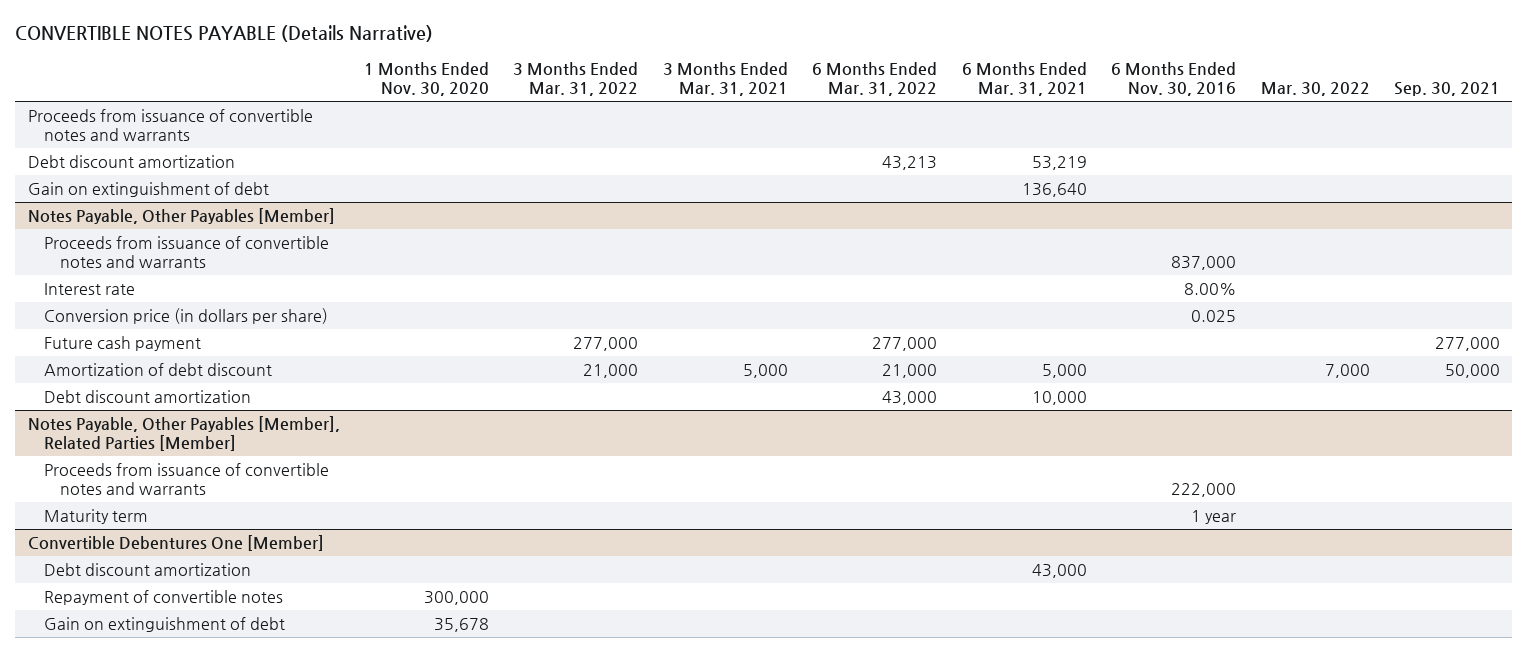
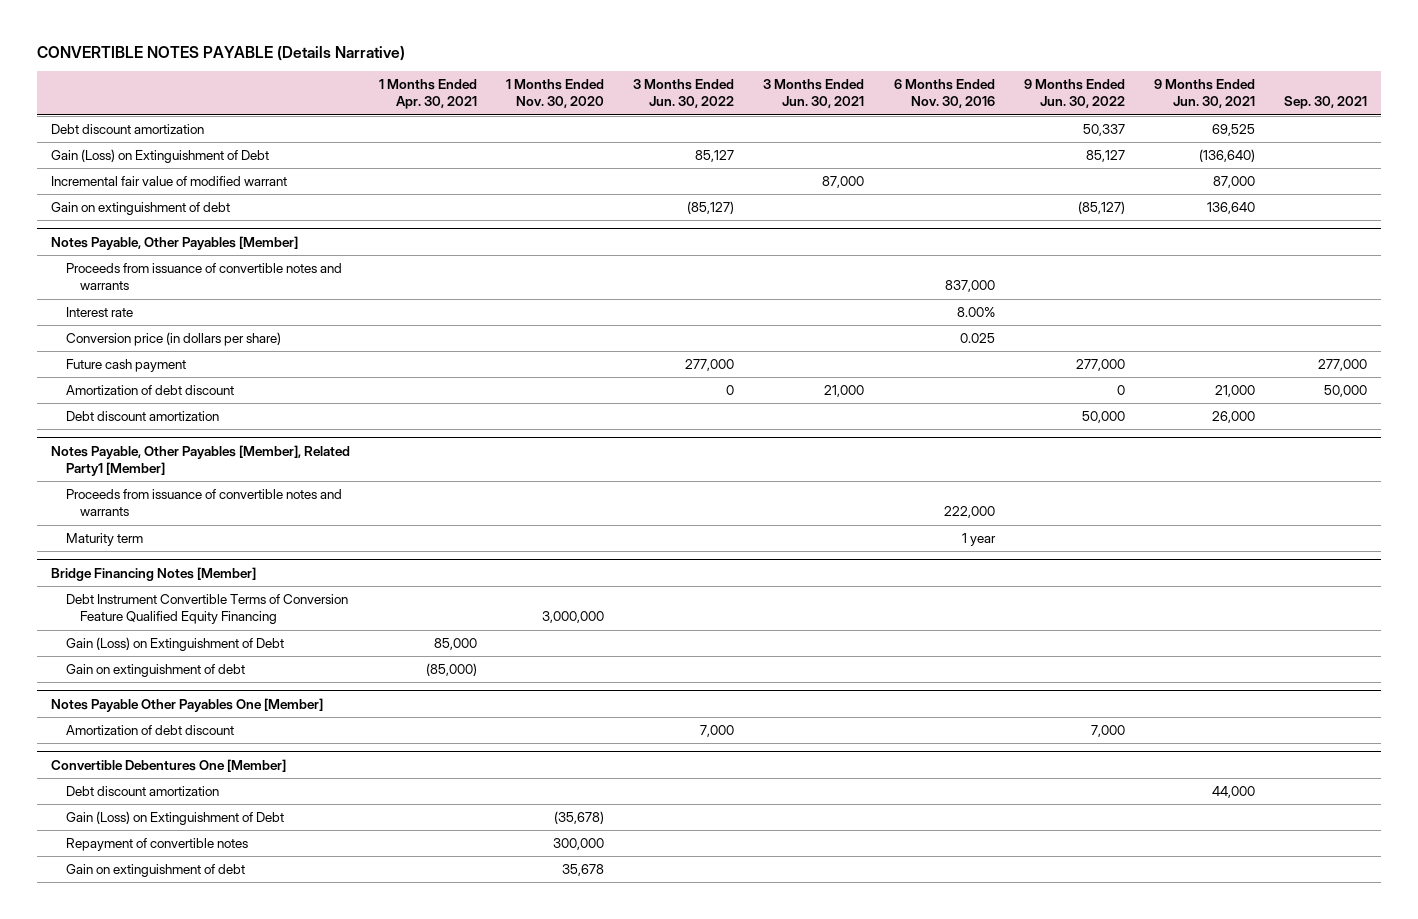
- | 1 Months Ended Nov. 30, 2020 | 3 Months Ended Mar. 31, 2022 | 3 Months Ended Mar. 31, 2021 | 6 Months Ended Mar. 31, 2022 | 6 Months Ended Mar. 31, 2021 | 6 Months Ended Nov. 30, 2016 | Mar. 30, 2022 | Sep. 30, 2021
+ | 1 Months Ended Apr. 30, 2021 | 1 Months Ended Nov. 30, 2020 | 3 Months Ended Jun. 30, 2022 | 3 Months Ended Jun. 30, 2021 | 6 Months Ended Nov. 30, 2016 | 9 Months Ended Jun. 30, 2022 | 9 Months Ended Jun. 30, 2021 | Sep. 30, 2021
- Proceeds from issuance of convertible notes and warrants
+ Gain (Loss) on Extinguishment of Debt | | | 85,127 | | | 85,127 | (136,640) |
+ Incremental fair value of modified warrant | | | | 87,000 | | | 87,000 |
- Notes Payable, Other Payables [Member], Related Parties [Member]
+ Notes Payable, Other Payables [Member], Related Party1 [Member]
+ Bridge Financing Notes [Member]
+ Debt Instrument Convertible Terms of Conversion Feature Qualified Equity Financing | | 3,000,000 | | | | | |
+ Gain (Loss) on Extinguishment of Debt | 85,000 | | | | | | |
+ Gain on extinguishment of debt | (85,000) | | | | | | |
+ Notes Payable Other Payables One [Member]
+ Amortization of debt discount | | | 7,000 | | | 7,000 | |
@ Convertible Debentures One [Member]
+ Gain (Loss) on Extinguishment of Debt | | (35,678) | | | | | |

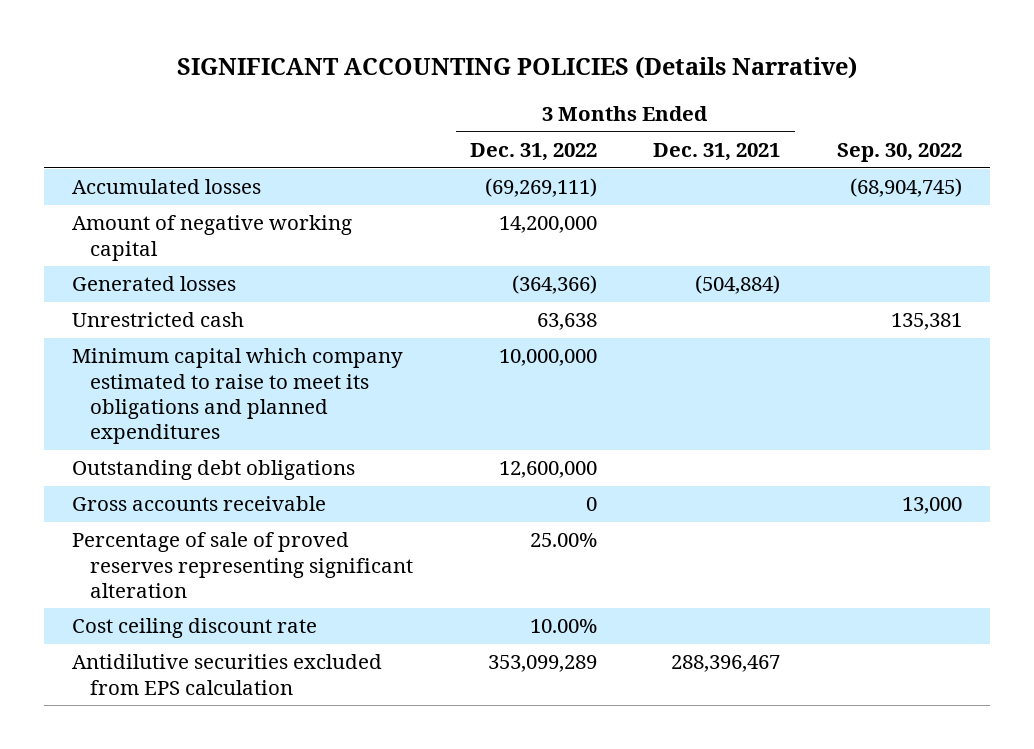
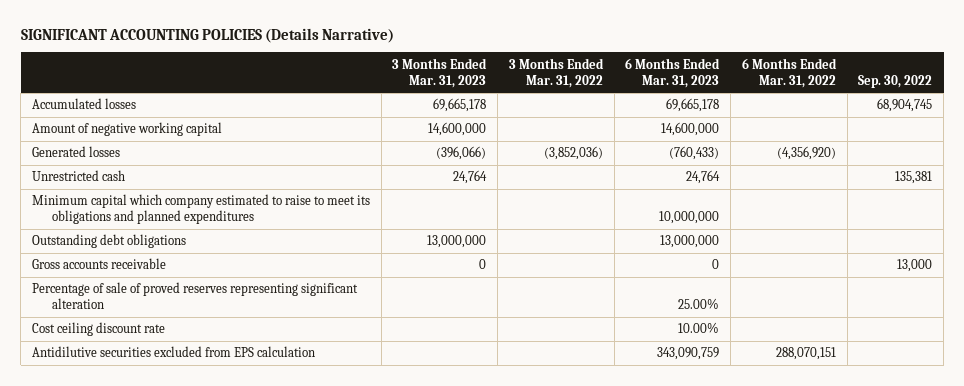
- | 3 Months Ended Dec. 31, 2022 | 3 Months Ended Dec. 31, 2021 | Sep. 30, 2022
+ | 3 Months Ended Mar. 31, 2023 | 3 Months Ended Mar. 31, 2022 | 6 Months Ended Mar. 31, 2023 | 6 Months Ended Mar. 31, 2022 | Sep. 30, 2022
- Accumulated losses | (69,269,111) | | (68,904,745)
+ Accumulated losses | 69,665,178 | | 69,665,178 | | 68,904,745

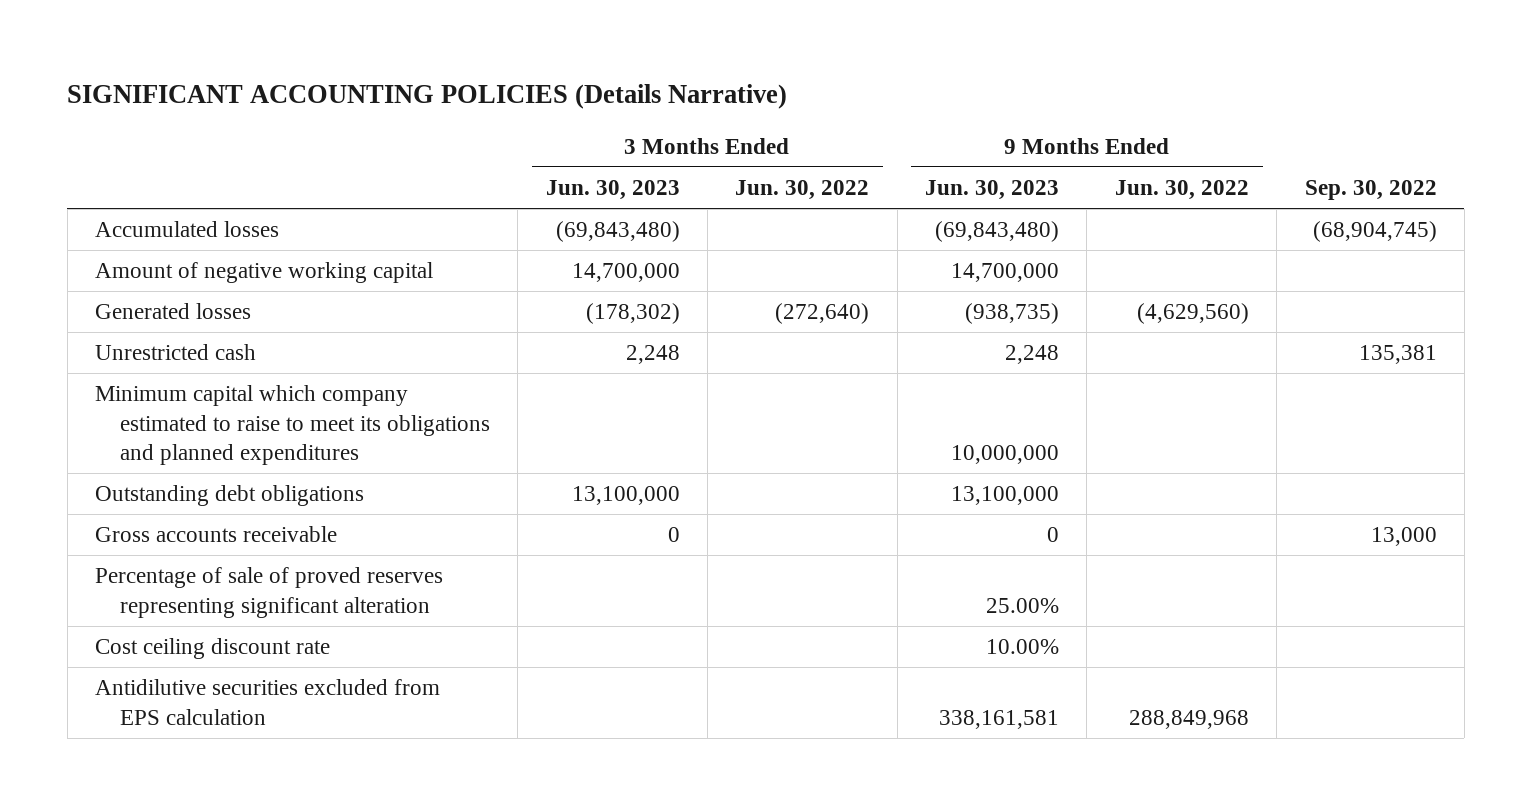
- | 3 Months Ended Mar. 31, 2023 | 3 Months Ended Mar. 31, 2022 | 6 Months Ended Mar. 31, 2023 | 6 Months Ended Mar. 31, 2022 | Sep. 30, 2022
+ | 3 Months Ended Jun. 30, 2023 | 3 Months Ended Jun. 30, 2022 | 9 Months Ended Jun. 30, 2023 | 9 Months Ended Jun. 30, 2022 | Sep. 30, 2022
- Accumulated losses | 69,665,178 | | 69,665,178 | | 68,904,745
+ Accumulated losses | (69,843,480) | | (69,843,480) | | (68,904,745)

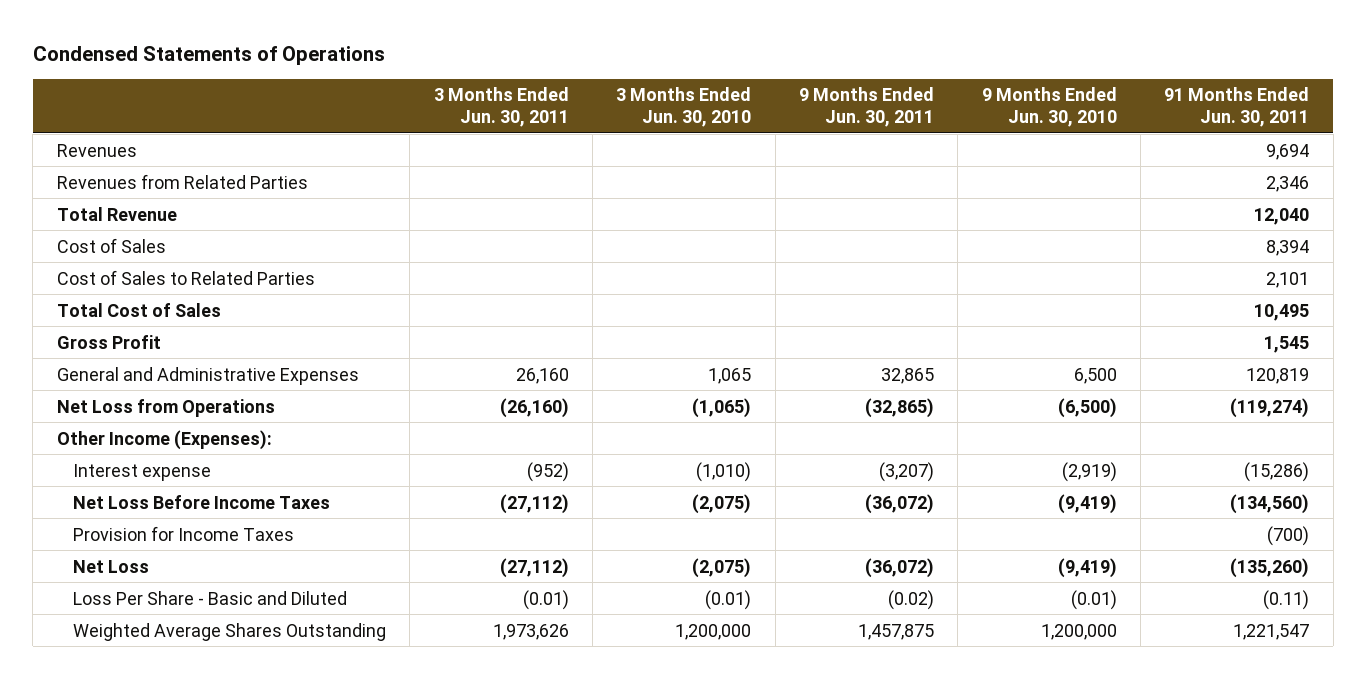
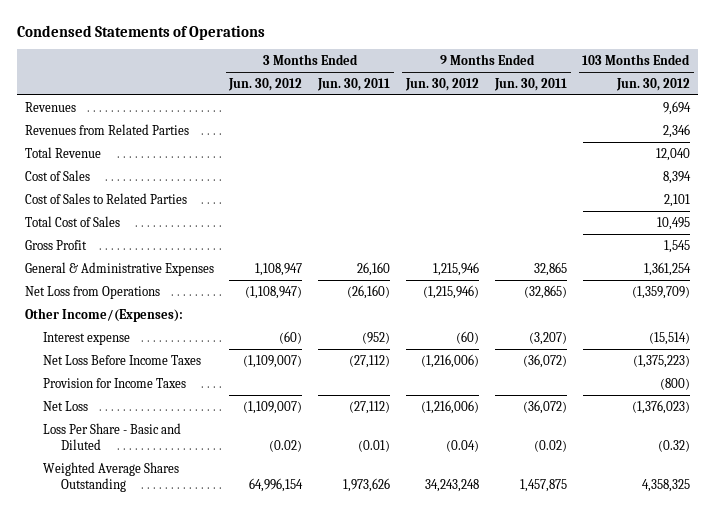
- | 3 Months Ended Jun. 30, 2011 | 3 Months Ended Jun. 30, 2010 | 9 Months Ended Jun. 30, 2011 | 9 Months Ended Jun. 30, 2010 | 91 Months Ended Jun. 30, 2011
+ | 3 Months Ended Jun. 30, 2012 | 3 Months Ended Jun. 30, 2011 | 9 Months Ended Jun. 30, 2012 | 9 Months Ended Jun. 30, 2011 | 103 Months Ended Jun. 30, 2012
- General and Administrative Expenses | 26,160 | 1,065 | 32,865 | 6,500 | 120,819
+ General & Administrative Expenses | 1,108,947 | 26,160 | 1,215,946 | 32,865 | 1,361,254
- Other Income (Expenses):
+ Other Income/(Expenses):

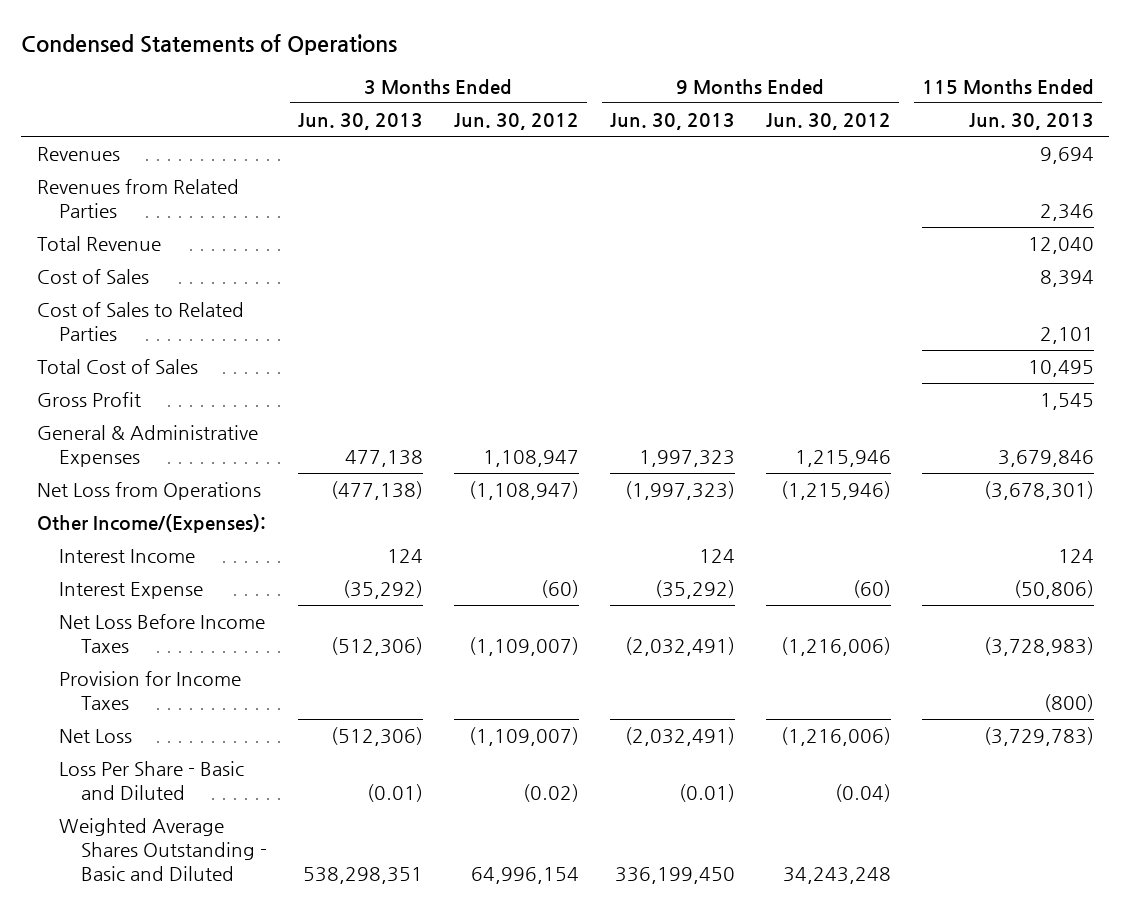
- | 3 Months Ended Jun. 30, 2012 | 3 Months Ended Jun. 30, 2011 | 9 Months Ended Jun. 30, 2012 | 9 Months Ended Jun. 30, 2011 | 103 Months Ended Jun. 30, 2012
+ | 3 Months Ended Jun. 30, 2013 | 3 Months Ended Jun. 30, 2012 | 9 Months Ended Jun. 30, 2013 | 9 Months Ended Jun. 30, 2012 | 115 Months Ended Jun. 30, 2013
- Interest expense | (60) | (952) | (60) | (3,207) | (15,514)
+ Interest Income | 124 | | 124 | | 124
+ Interest Expense | (35,292) | (60) | (35,292) | (60) | (50,806)
- Weighted Average Shares Outstanding | 64,996,154 | 1,973,626 | 34,243,248 | 1,457,875 | 4,358,325
+ Weighted Average Shares Outstanding - Basic and Diluted | 538,298,351 | 64,996,154 | 336,199,450 | 34,243,248 |

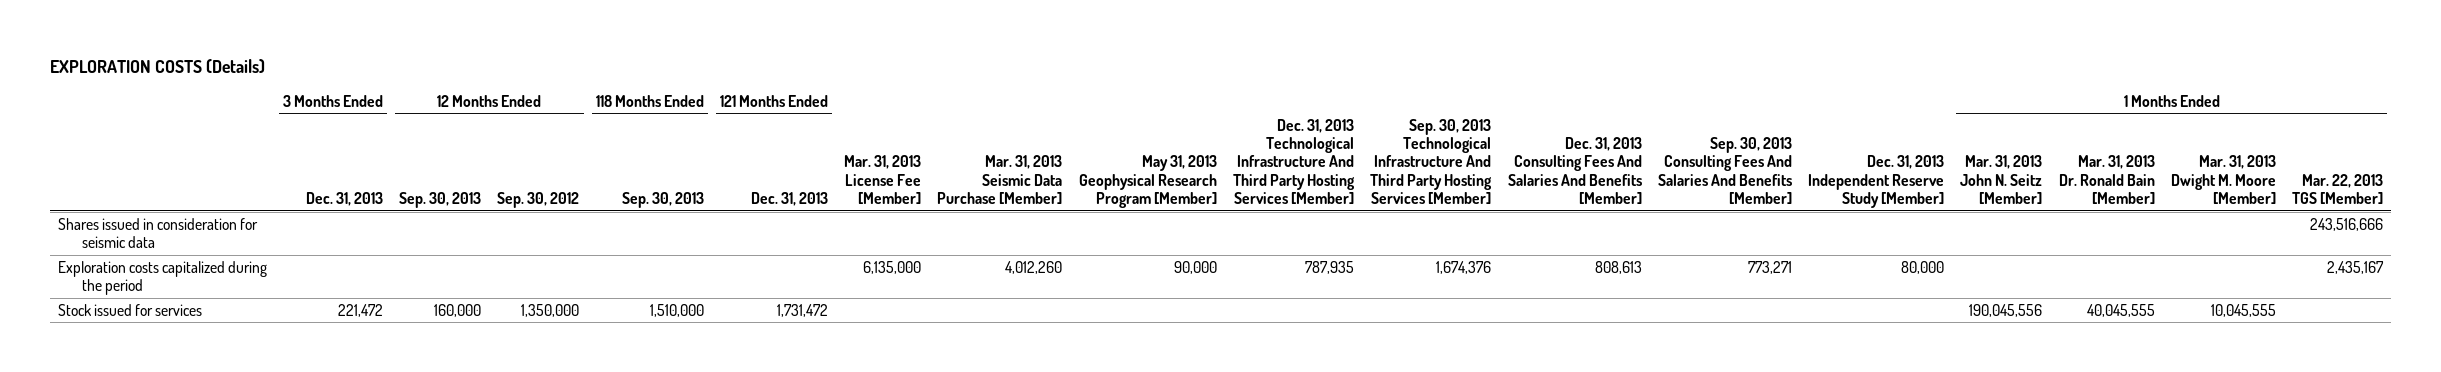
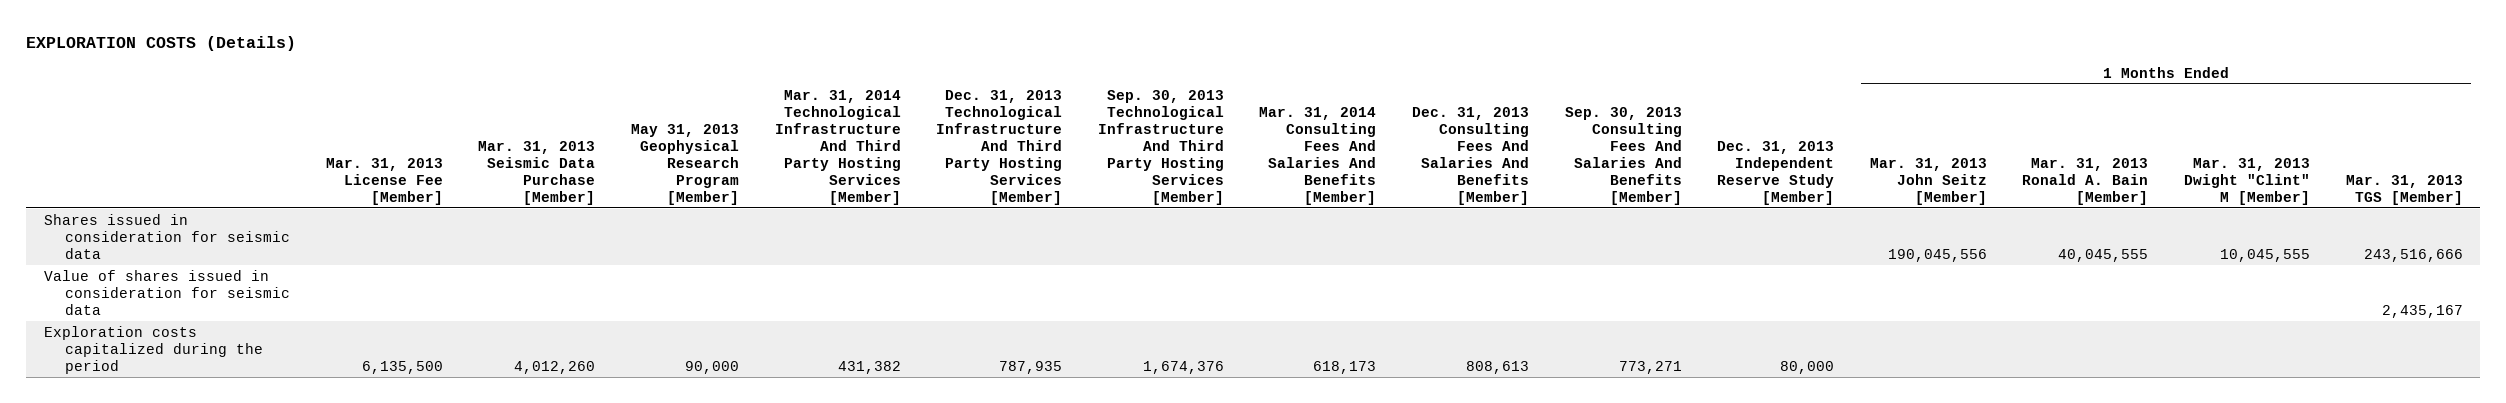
- | 3 Months Ended Dec. 31, 2013 | 12 Months Ended Sep. 30, 2013 | 12 Months Ended Sep. 30, 2012 | 118 Months Ended Sep. 30, 2013 | 121 Months Ended Dec. 31, 2013 | Mar. 31, 2013 License Fee [Member] | Mar. 31, 2013 Seismic Data Purchase [Member] | May 31, 2013 Geophysical Research Program [Member] | Dec. 31, 2013 Technological Infrastructure And Third Party Hosting Services [Member] | Sep. 30, 2013 Technological Infrastructure And Third Party Hosting Services [Member] | Dec. 31, 2013 Consulting Fees And Salaries And Benefits [Member] | Sep. 30, 2013 Consulting Fees And Salaries And Benefits [Member] | Dec. 31, 2013 Independent Reserve Study [Member] | 1 Months Ended Mar. 31, 2013 John N. Seitz [Member] | 1 Months Ended Mar. 31, 2013 Dr. Ronald Bain [Member] | 1 Months Ended Mar. 31, 2013 Dwight M. Moore [Member] | 1 Months Ended Mar. 22, 2013 TGS [Member]
+ | Mar. 31, 2013 License Fee [Member] | Mar. 31, 2013 Seismic Data Purchase [Member] | May 31, 2013 Geophysical Research Program [Member] | Mar. 31, 2014 Technological Infrastructure And Third Party Hosting Services [Member] | Dec. 31, 2013 Technological Infrastructure And Third Party Hosting Services [Member] | Sep. 30, 2013 Technological Infrastructure And Third Party Hosting Services [Member] | Mar. 31, 2014 Consulting Fees And Salaries And Benefits [Member] | Dec. 31, 2013 Consulting Fees And Salaries And Benefits [Member] | Sep. 30, 2013 Consulting Fees And Salaries And Benefits [Member] | Dec. 31, 2013 Independent Reserve Study [Member] | 1 Months Ended Mar. 31, 2013 John Seitz [Member] | 1 Months Ended Mar. 31, 2013 Ronald A. Bain [Member] | 1 Months Ended Mar. 31, 2013 Dwight "Clint" M [Member] | 1 Months Ended Mar. 31, 2013 TGS [Member]
- Exploration costs capitalized during the period | | | | | | 6,135,000 | 4,012,260 | 90,000 | 787,935 | 1,674,376 | 808,613 | 773,271 | 80,000 | | | | 2,435,167
- Stock issued for services | 221,472 | 160,000 | 1,350,000 | 1,510,000 | 1,731,472 | | | | | | | | | 190,045,556 | 40,045,555 | 10,045,555 |
+ Value of shares issued in consideration for seismic data | | | | | | | | | | | | | | 2,435,167
+ Exploration costs capitalized during the period | 6,135,500 | 4,012,260 | 90,000 | 431,382 | 787,935 | 1,674,376 | 618,173 | 808,613 | 773,271 | 80,000 | | | |

